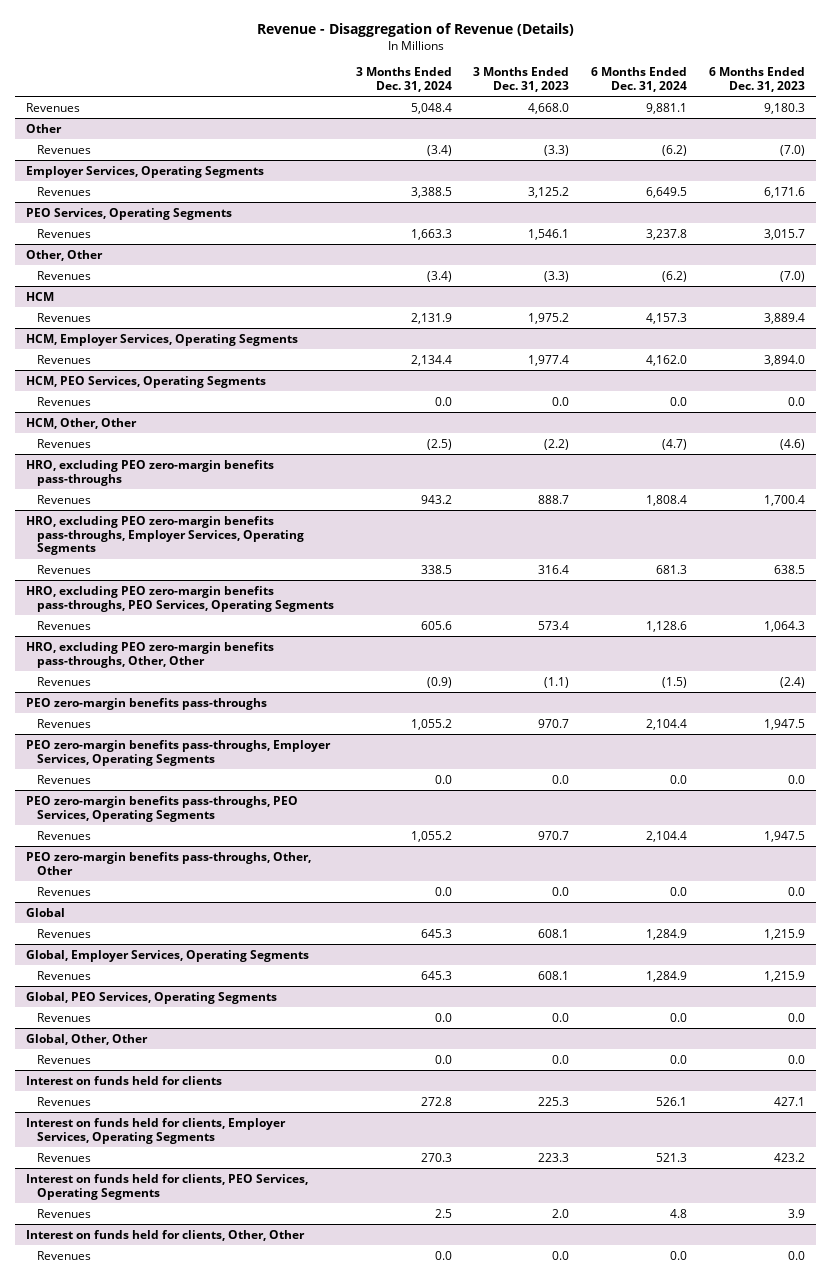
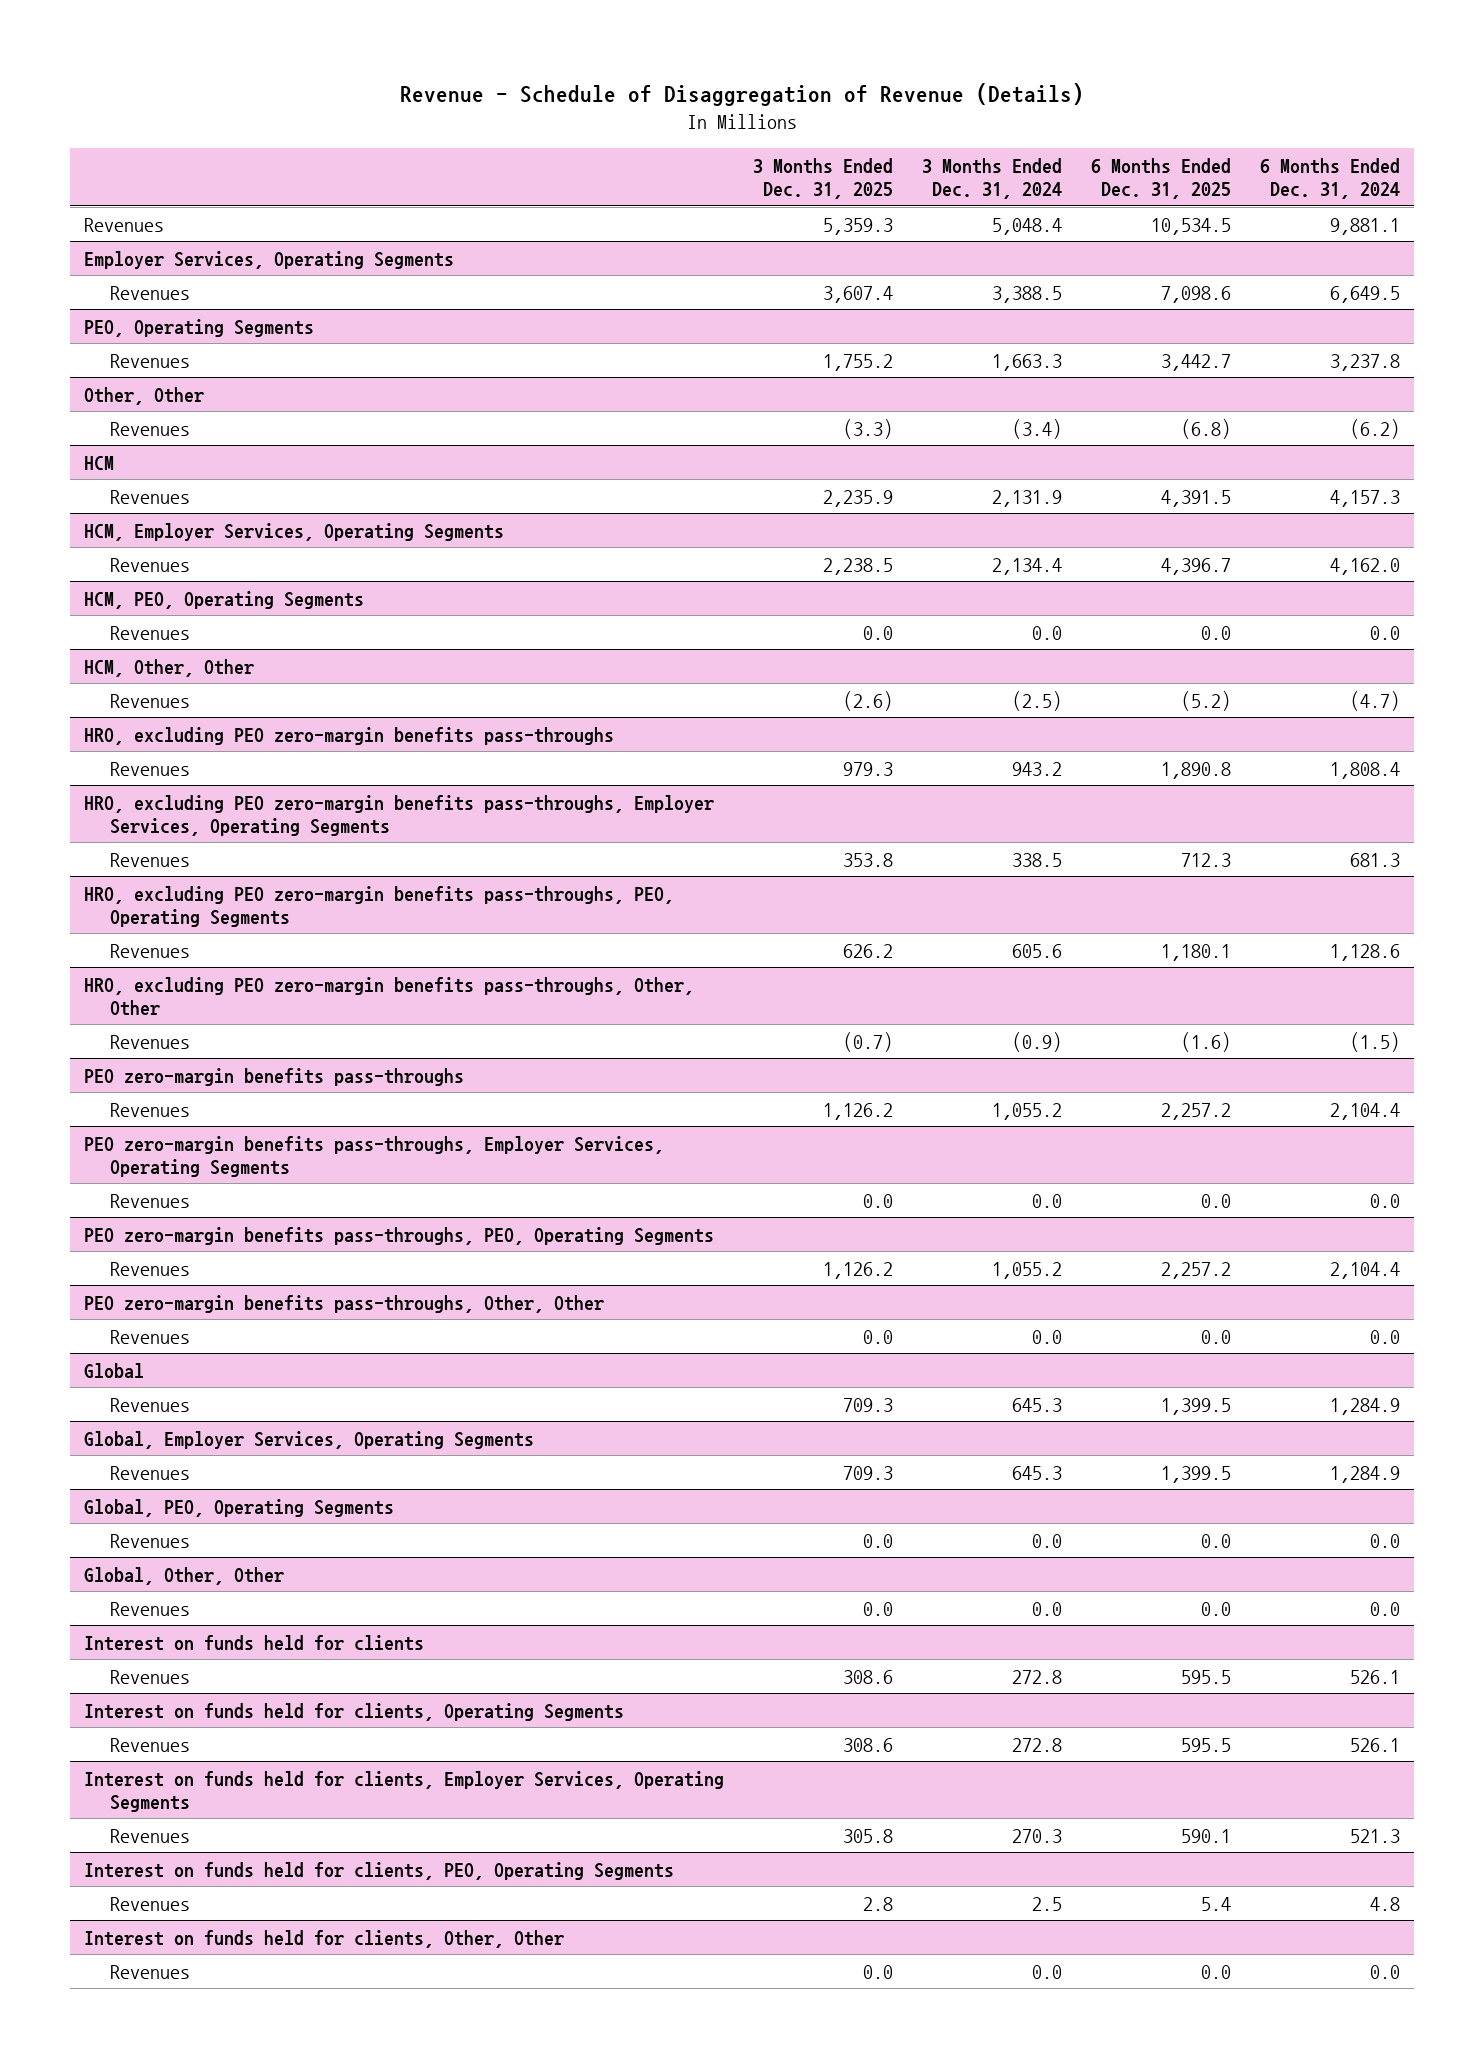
- Revenue - Disaggregation of Revenue (Details)
+ Revenue - Schedule of Disaggregation of Revenue (Details)
- | 3 Months Ended Dec. 31, 2024 | 3 Months Ended Dec. 31, 2023 | 6 Months Ended Dec. 31, 2024 | 6 Months Ended Dec. 31, 2023
+ | 3 Months Ended Dec. 31, 2025 | 3 Months Ended Dec. 31, 2024 | 6 Months Ended Dec. 31, 2025 | 6 Months Ended Dec. 31, 2024
- Other
- Revenues | (3.4) | (3.3) | (6.2) | (7.0)
- PEO Services, Operating Segments
+ PEO, Operating Segments
- HCM, PEO Services, Operating Segments
+ HCM, PEO, Operating Segments
- HRO, excluding PEO zero-margin benefits pass-throughs, PEO Services, Operating Segments
+ HRO, excluding PEO zero-margin benefits pass-throughs, PEO, Operating Segments
- PEO zero-margin benefits pass-throughs, PEO Services, Operating Segments
+ PEO zero-margin benefits pass-throughs, PEO, Operating Segments
- Global, PEO Services, Operating Segments
+ Global, PEO, Operating Segments
+ Interest on funds held for clients, Operating Segments
+ Revenues | 308.6 | 272.8 | 595.5 | 526.1
- Interest on funds held for clients, PEO Services, Operating Segments
+ Interest on funds held for clients, PEO, Operating Segments

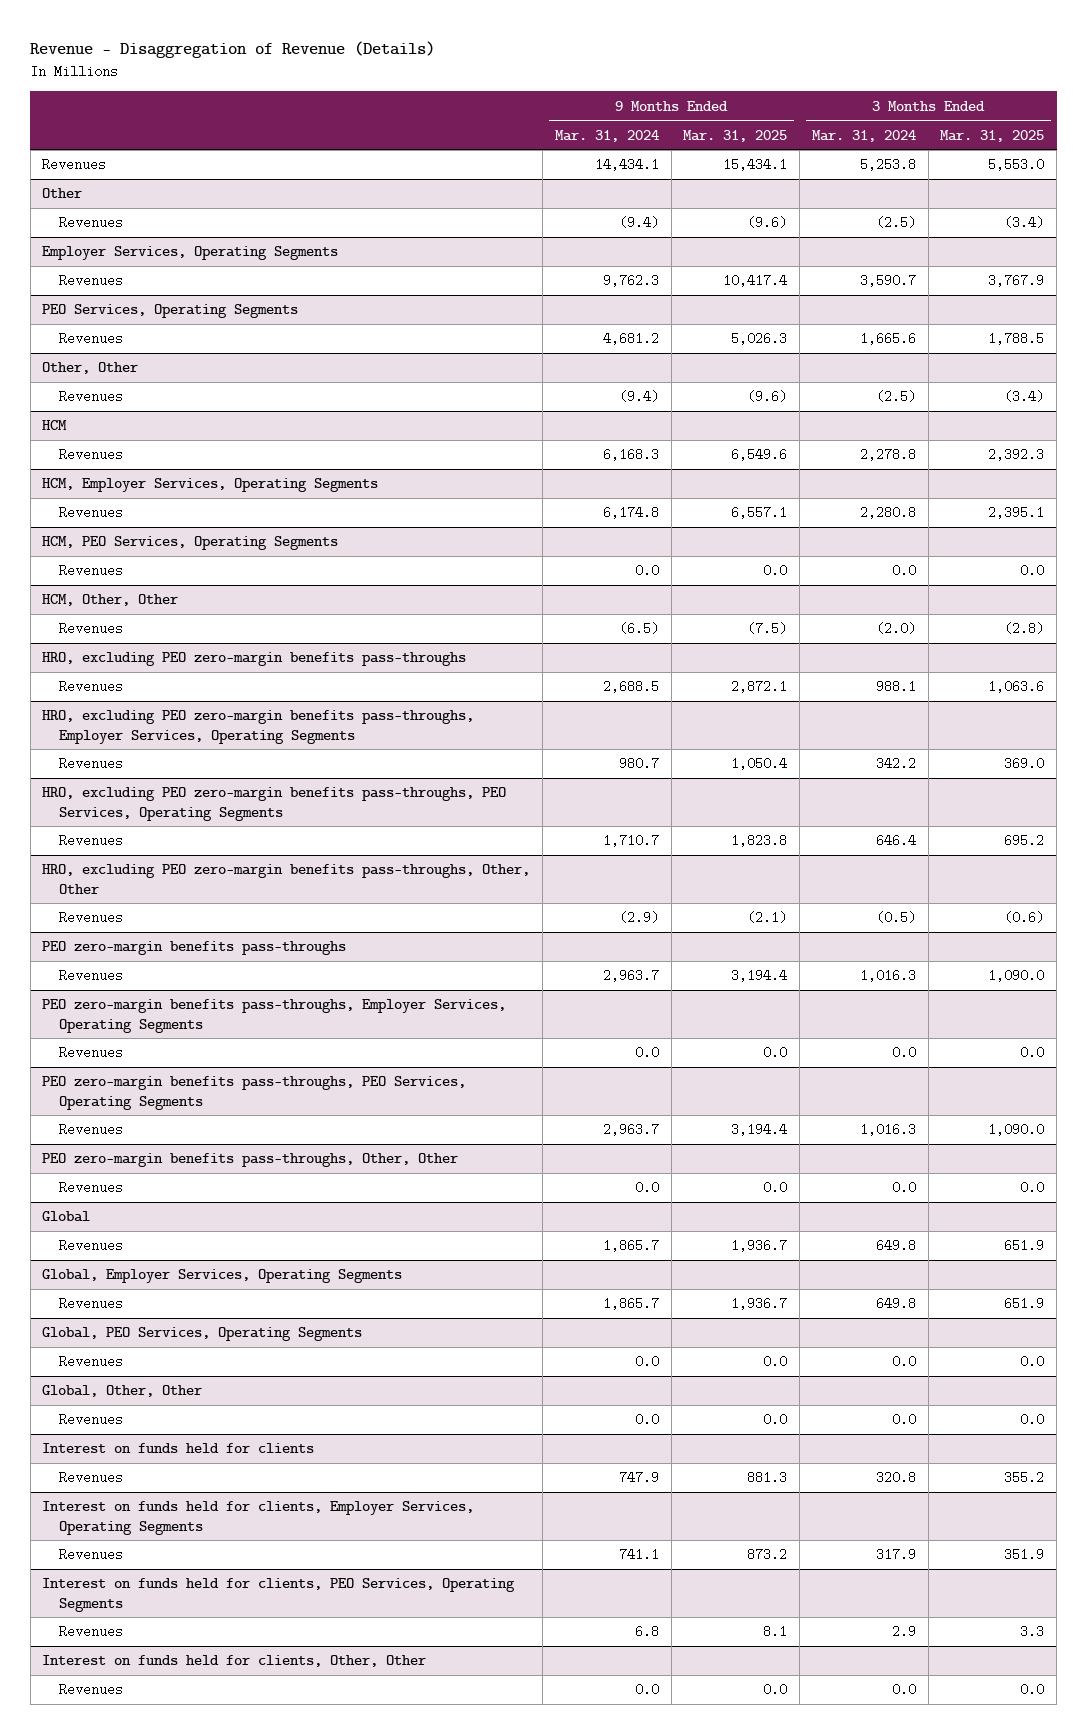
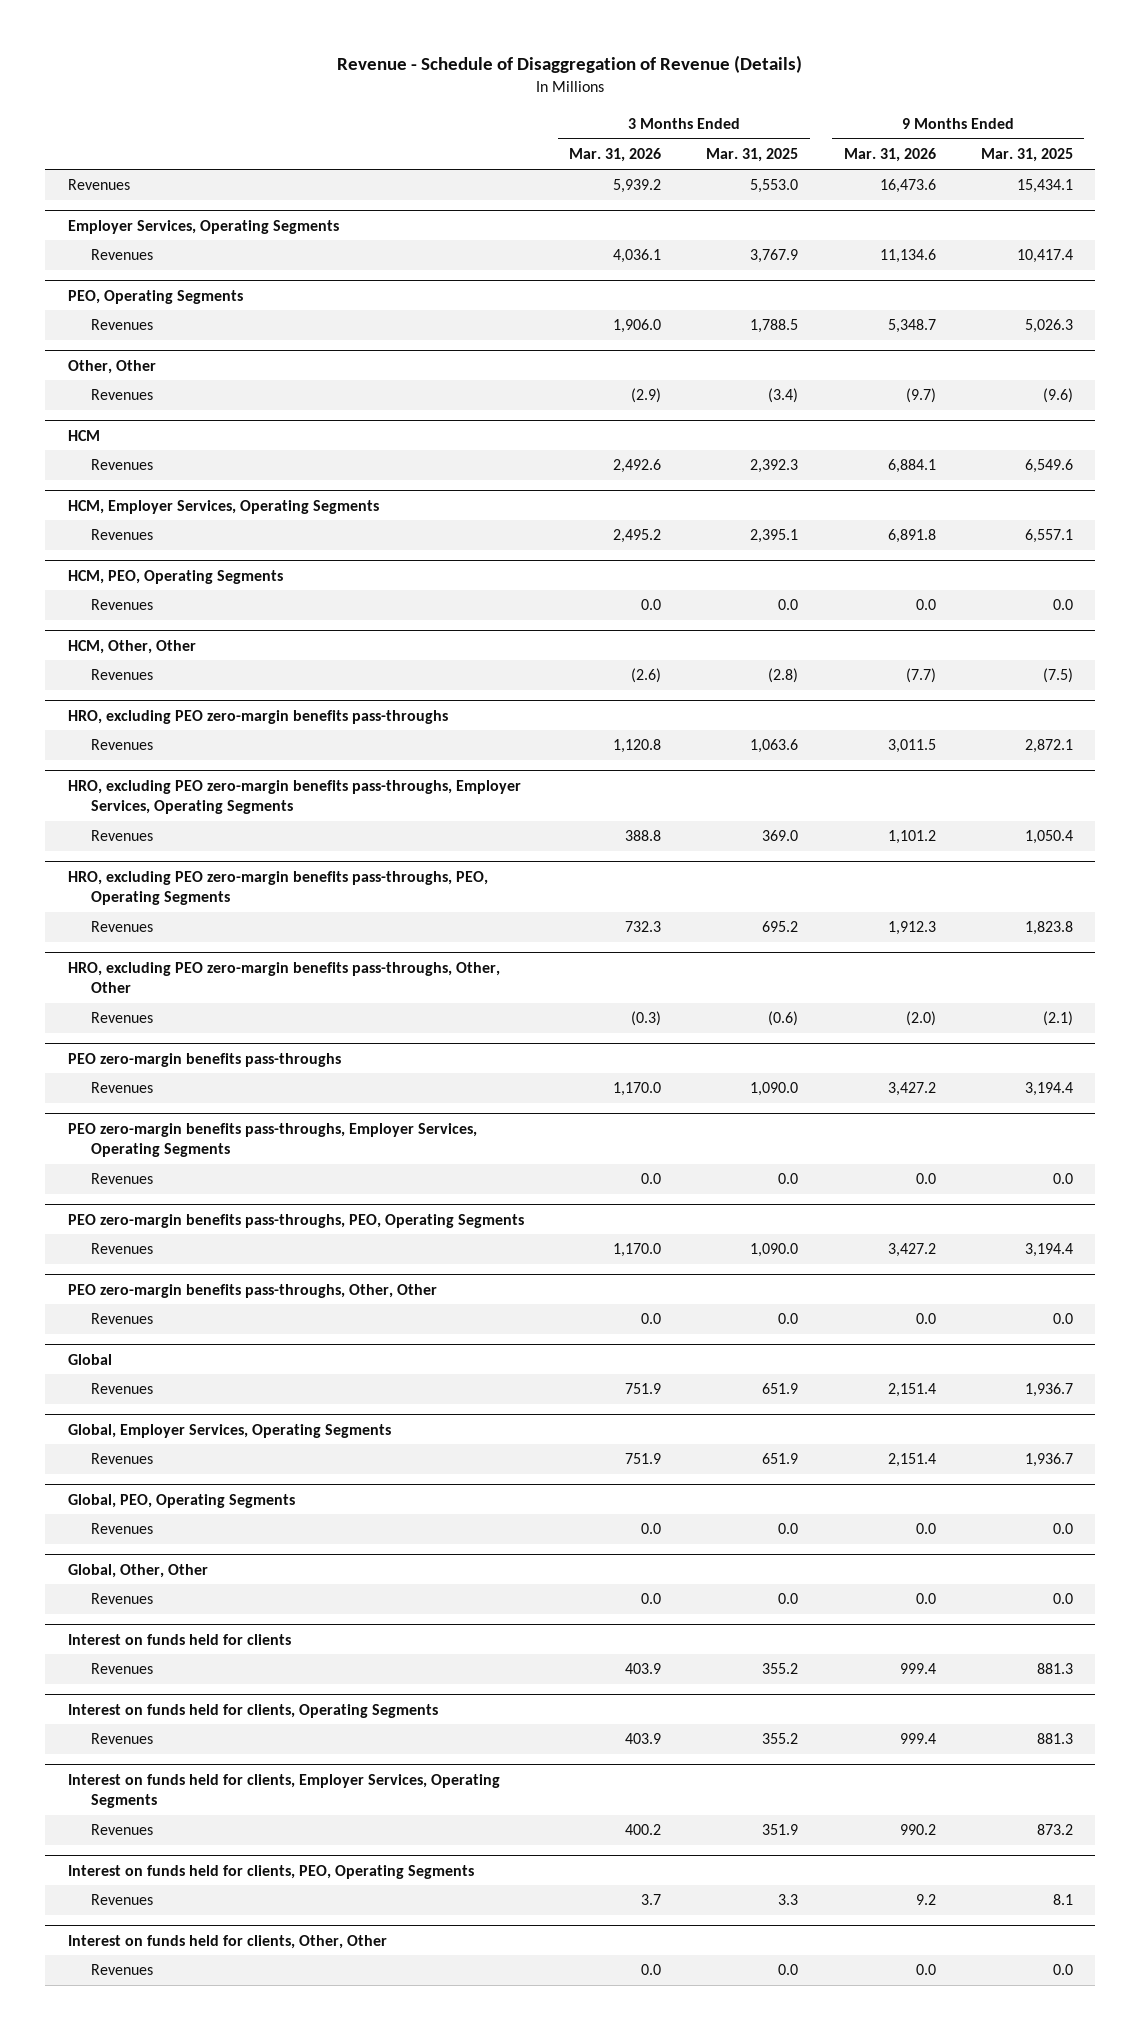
- Revenue - Disaggregation of Revenue (Details)
+ Revenue - Schedule of Disaggregation of Revenue (Details)
- | 9 Months Ended Mar. 31, 2024 | 9 Months Ended Mar. 31, 2025 | 3 Months Ended Mar. 31, 2024 | 3 Months Ended Mar. 31, 2025
+ | 3 Months Ended Mar. 31, 2026 | 3 Months Ended Mar. 31, 2025 | 9 Months Ended Mar. 31, 2026 | 9 Months Ended Mar. 31, 2025
- Other
- Revenues | (9.4) | (9.6) | (2.5) | (3.4)
- PEO Services, Operating Segments
+ PEO, Operating Segments
- HCM, PEO Services, Operating Segments
+ HCM, PEO, Operating Segments
- HRO, excluding PEO zero-margin benefits pass-throughs, PEO Services, Operating Segments
+ HRO, excluding PEO zero-margin benefits pass-throughs, PEO, Operating Segments
- PEO zero-margin benefits pass-throughs, PEO Services, Operating Segments
+ PEO zero-margin benefits pass-throughs, PEO, Operating Segments
- Global, PEO Services, Operating Segments
+ Global, PEO, Operating Segments
+ Interest on funds held for clients, Operating Segments
+ Revenues | 403.9 | 355.2 | 999.4 | 881.3
- Interest on funds held for clients, PEO Services, Operating Segments
+ Interest on funds held for clients, PEO, Operating Segments

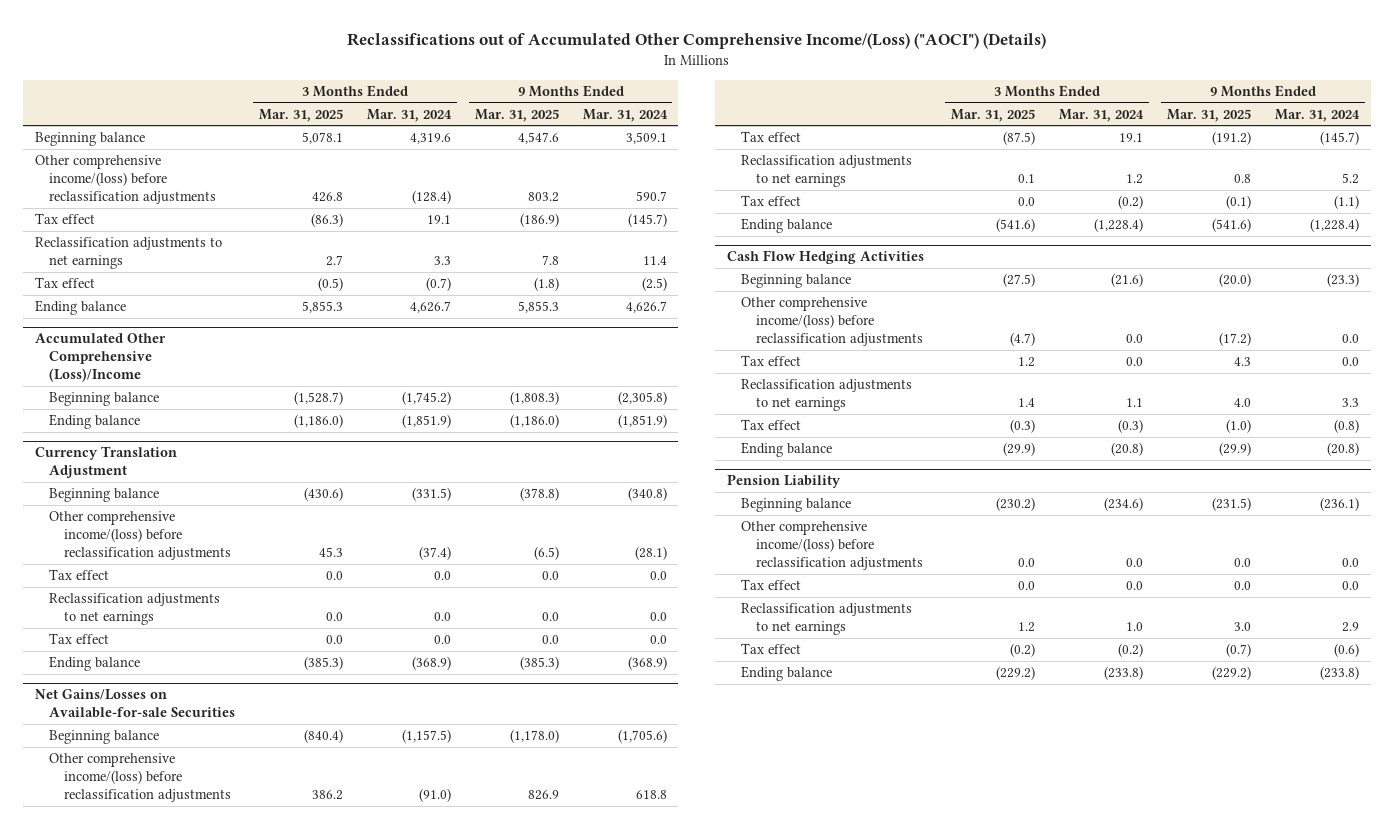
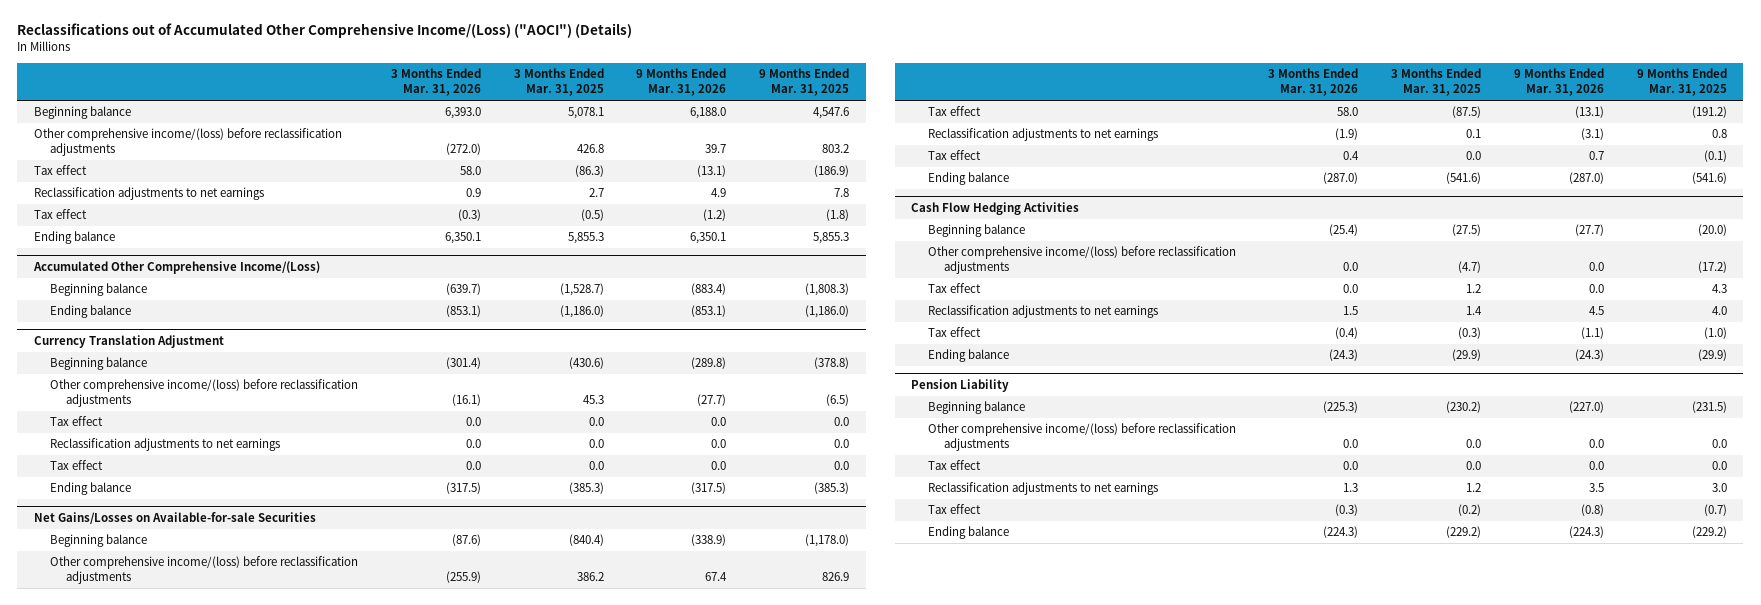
- | 3 Months Ended Mar. 31, 2025 | 3 Months Ended Mar. 31, 2024 | 9 Months Ended Mar. 31, 2025 | 9 Months Ended Mar. 31, 2024
+ | 3 Months Ended Mar. 31, 2026 | 3 Months Ended Mar. 31, 2025 | 9 Months Ended Mar. 31, 2026 | 9 Months Ended Mar. 31, 2025
- Accumulated Other Comprehensive (Loss)/Income
+ Accumulated Other Comprehensive Income/(Loss)

